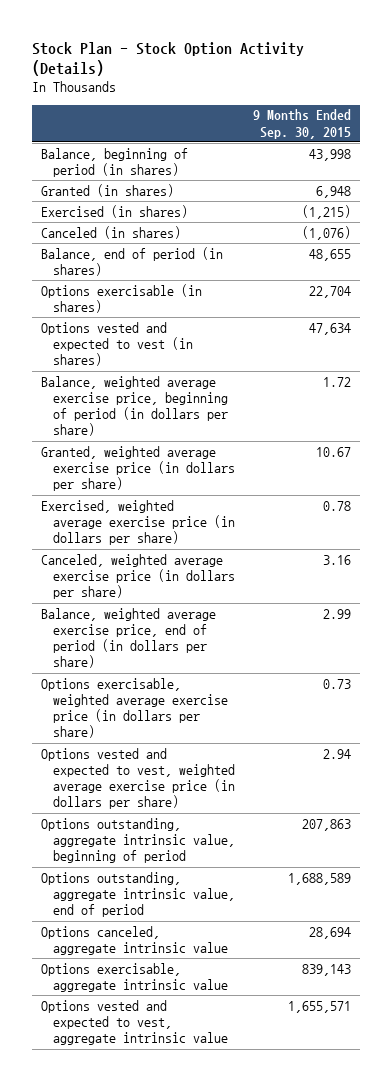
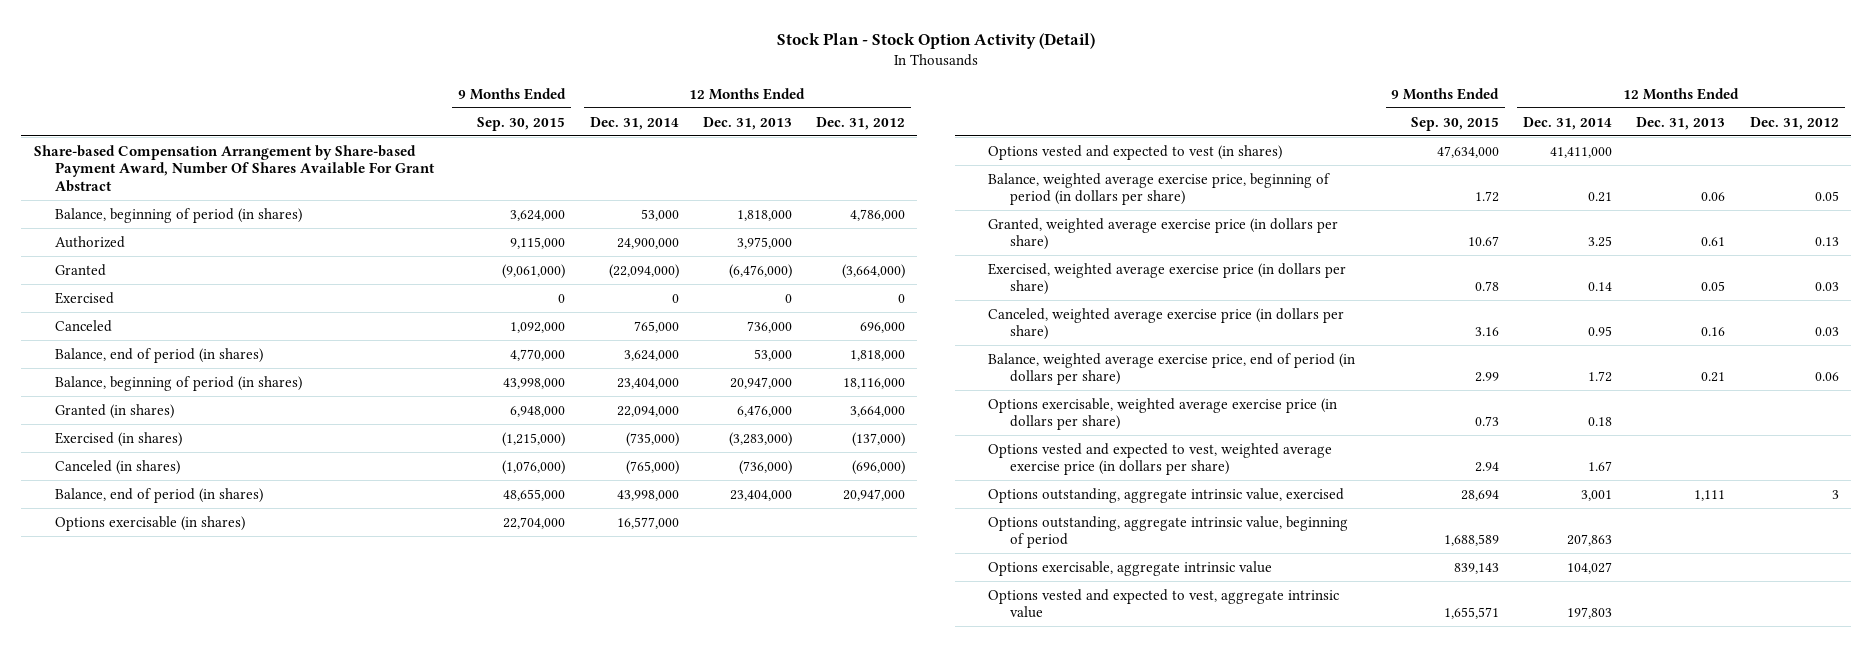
- Stock Plan - Stock Option Activity (Details)
+ Stock Plan - Stock Option Activity (Detail)
- | 9 Months Ended Sep. 30, 2015
+ | 9 Months Ended Sep. 30, 2015 | 12 Months Ended Dec. 31, 2014 | 12 Months Ended Dec. 31, 2013 | 12 Months Ended Dec. 31, 2012
- Balance, beginning of period (in shares) | 43,998
- Granted (in shares) | 6,948
- Exercised (in shares) | (1,215)
- Canceled (in shares) | (1,076)
- Balance, end of period (in shares) | 48,655
- Options exercisable (in shares) | 22,704
- Options vested and expected to vest (in shares) | 47,634
+ Share-based Compensation Arrangement by Share-based Payment Award, Number Of Shares Available For Grant Abstract
+ Balance, beginning of period (in shares) | 3,624,000 | 53,000 | 1,818,000 | 4,786,000
+ Authorized | 9,115,000 | 24,900,000 | 3,975,000 |
+ Granted | (9,061,000) | (22,094,000) | (6,476,000) | (3,664,000)
+ Exercised | 0 | 0 | 0 | 0
+ Canceled | 1,092,000 | 765,000 | 736,000 | 696,000
+ Balance, end of period (in shares) | 4,770,000 | 3,624,000 | 53,000 | 1,818,000
+ Balance, beginning of period (in shares) | 43,998,000 | 23,404,000 | 20,947,000 | 18,116,000
+ Granted (in shares) | 6,948,000 | 22,094,000 | 6,476,000 | 3,664,000
+ Exercised (in shares) | (1,215,000) | (735,000) | (3,283,000) | (137,000)
+ Canceled (in shares) | (1,076,000) | (765,000) | (736,000) | (696,000)
+ Balance, end of period (in shares) | 48,655,000 | 43,998,000 | 23,404,000 | 20,947,000
+ Options exercisable (in shares) | 22,704,000 | 16,577,000 | |
+ Options vested and expected to vest (in shares) | 47,634,000 | 41,411,000 | |
- Options outstanding, aggregate intrinsic value, beginning of period | 207,863
- Options outstanding, aggregate intrinsic value, end of period | 1,688,589
- Options canceled, aggregate intrinsic value | 28,694
+ Options outstanding, aggregate intrinsic value, exercised | 28,694 | 3,001 | 1,111 | 3
+ Options outstanding, aggregate intrinsic value, beginning of period | 1,688,589 | 207,863 | |

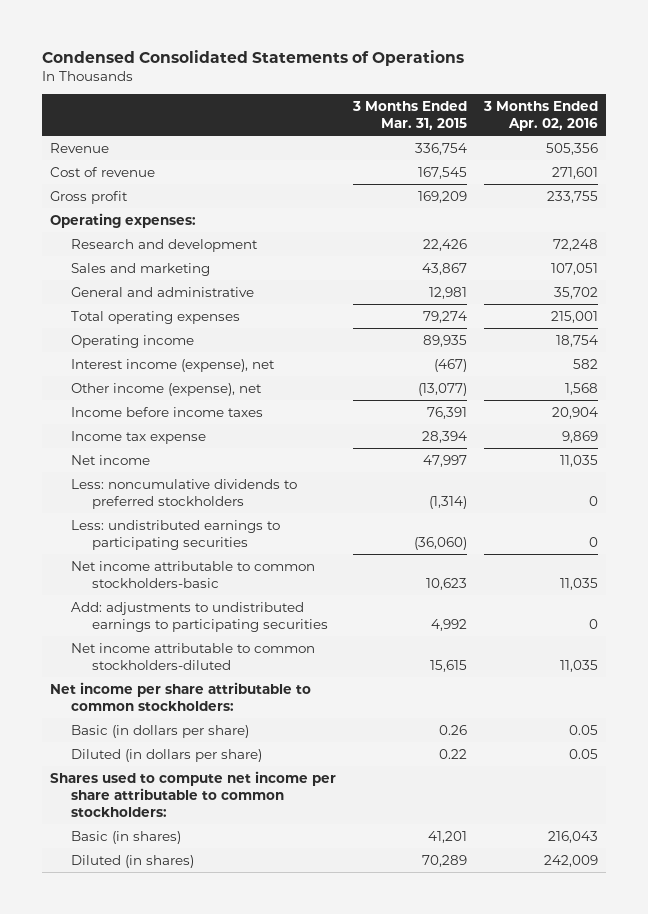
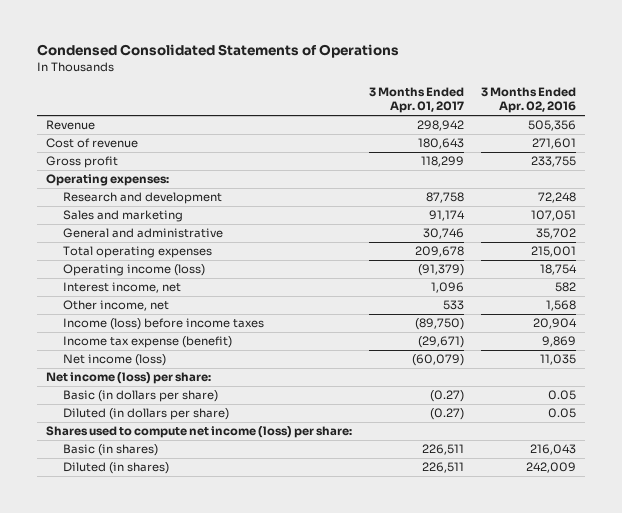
- | 3 Months Ended Mar. 31, 2015 | 3 Months Ended Apr. 02, 2016
+ | 3 Months Ended Apr. 01, 2017 | 3 Months Ended Apr. 02, 2016
- Operating income | 89,935 | 18,754
- Interest income (expense), net | (467) | 582
- Other income (expense), net | (13,077) | 1,568
- Income before income taxes | 76,391 | 20,904
- Income tax expense | 28,394 | 9,869
- Net income | 47,997 | 11,035
- Less: noncumulative dividends to preferred stockholders | (1,314) | 0
- Less: undistributed earnings to participating securities | (36,060) | 0
- Net income attributable to common stockholders-basic | 10,623 | 11,035
- Add: adjustments to undistributed earnings to participating securities | 4,992 | 0
- Net income attributable to common stockholders-diluted | 15,615 | 11,035
- Net income per share attributable to common stockholders:
+ Operating income (loss) | (91,379) | 18,754
+ Interest income, net | 1,096 | 582
+ Other income, net | 533 | 1,568
+ Income (loss) before income taxes | (89,750) | 20,904
+ Income tax expense (benefit) | (29,671) | 9,869
+ Net income (loss) | (60,079) | 11,035
+ Net income (loss) per share:
- Shares used to compute net income per share attributable to common stockholders:
+ Shares used to compute net income (loss) per share:

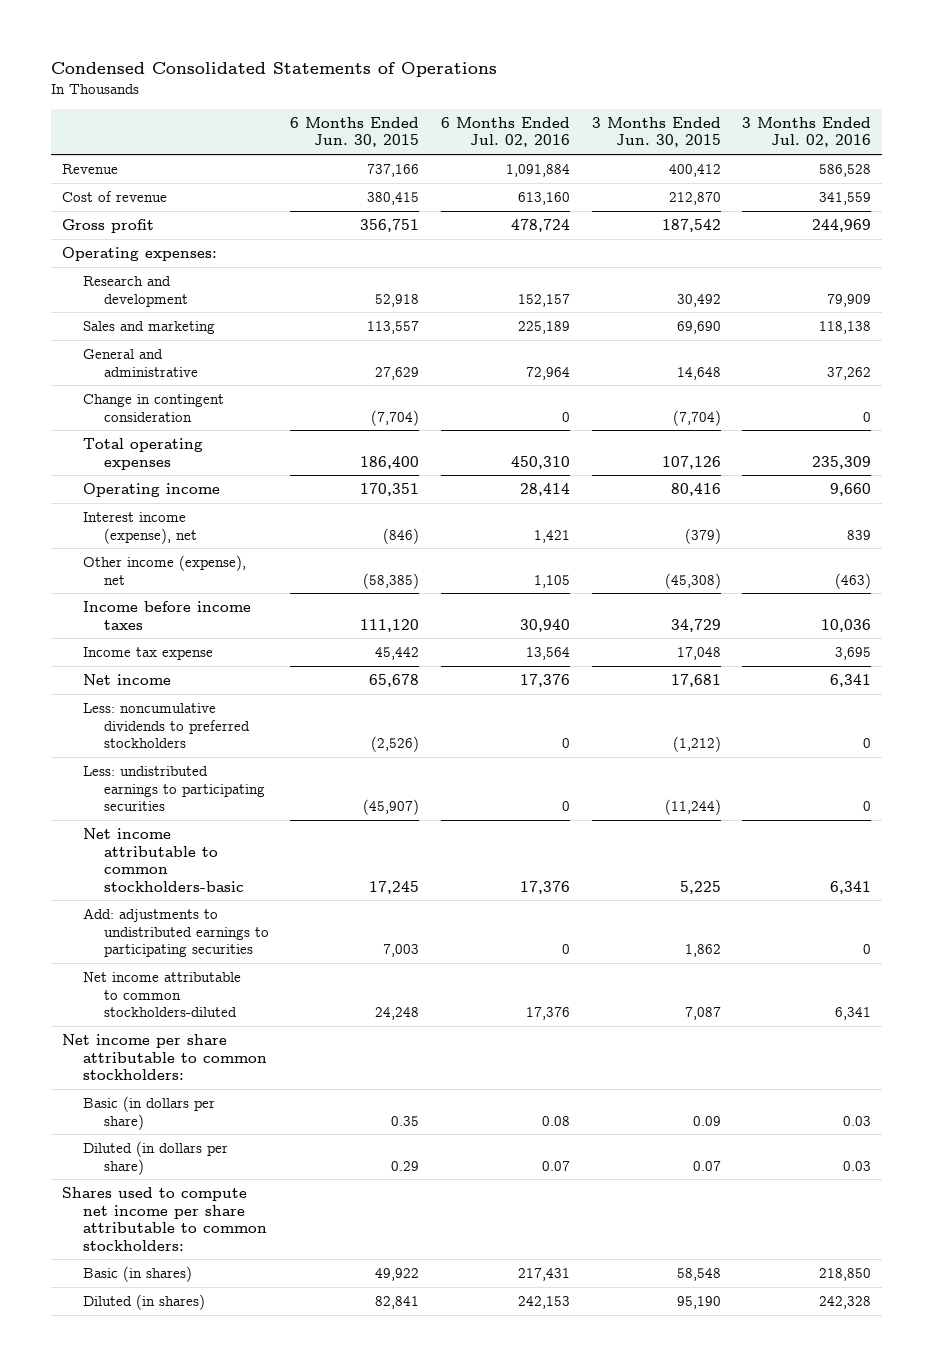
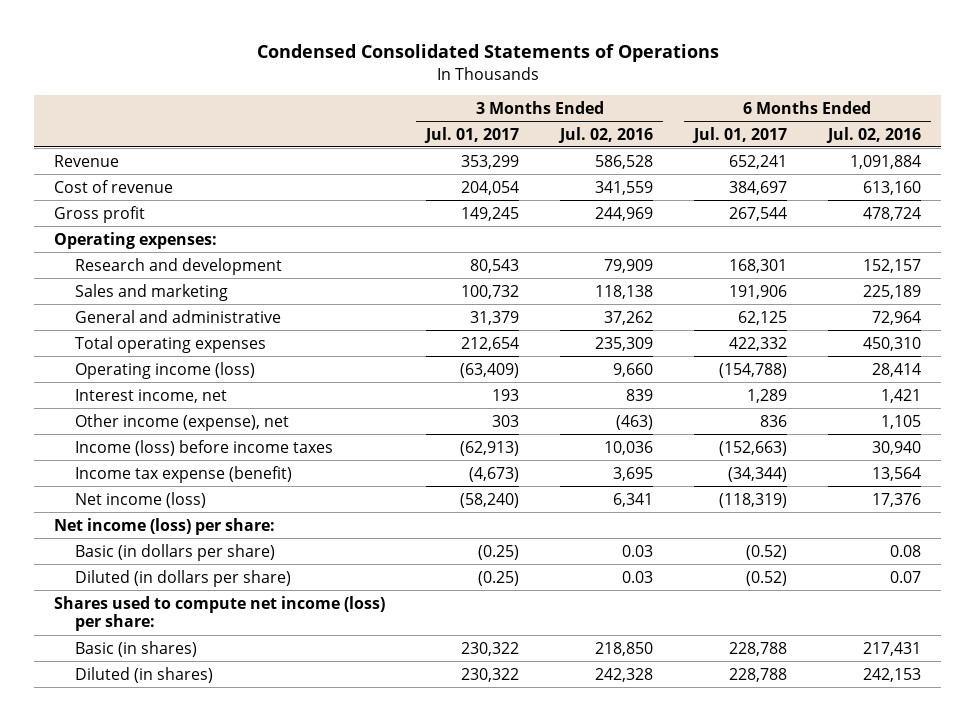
- | 6 Months Ended Jun. 30, 2015 | 6 Months Ended Jul. 02, 2016 | 3 Months Ended Jun. 30, 2015 | 3 Months Ended Jul. 02, 2016
+ | 3 Months Ended Jul. 01, 2017 | 3 Months Ended Jul. 02, 2016 | 6 Months Ended Jul. 01, 2017 | 6 Months Ended Jul. 02, 2016
- Change in contingent consideration | (7,704) | 0 | (7,704) | 0
- Operating income | 170,351 | 28,414 | 80,416 | 9,660
- Interest income (expense), net | (846) | 1,421 | (379) | 839
+ Operating income (loss) | (63,409) | 9,660 | (154,788) | 28,414
+ Interest income, net | 193 | 839 | 1,289 | 1,421
- Income before income taxes | 111,120 | 30,940 | 34,729 | 10,036
- Income tax expense | 45,442 | 13,564 | 17,048 | 3,695
- Net income | 65,678 | 17,376 | 17,681 | 6,341
- Less: noncumulative dividends to preferred stockholders | (2,526) | 0 | (1,212) | 0
- Less: undistributed earnings to participating securities | (45,907) | 0 | (11,244) | 0
- Net income attributable to common stockholders-basic | 17,245 | 17,376 | 5,225 | 6,341
- Add: adjustments to undistributed earnings to participating securities | 7,003 | 0 | 1,862 | 0
- Net income attributable to common stockholders-diluted | 24,248 | 17,376 | 7,087 | 6,341
- Net income per share attributable to common stockholders:
+ Income (loss) before income taxes | (62,913) | 10,036 | (152,663) | 30,940
+ Income tax expense (benefit) | (4,673) | 3,695 | (34,344) | 13,564
+ Net income (loss) | (58,240) | 6,341 | (118,319) | 17,376
+ Net income (loss) per share:
- Shares used to compute net income per share attributable to common stockholders:
+ Shares used to compute net income (loss) per share:

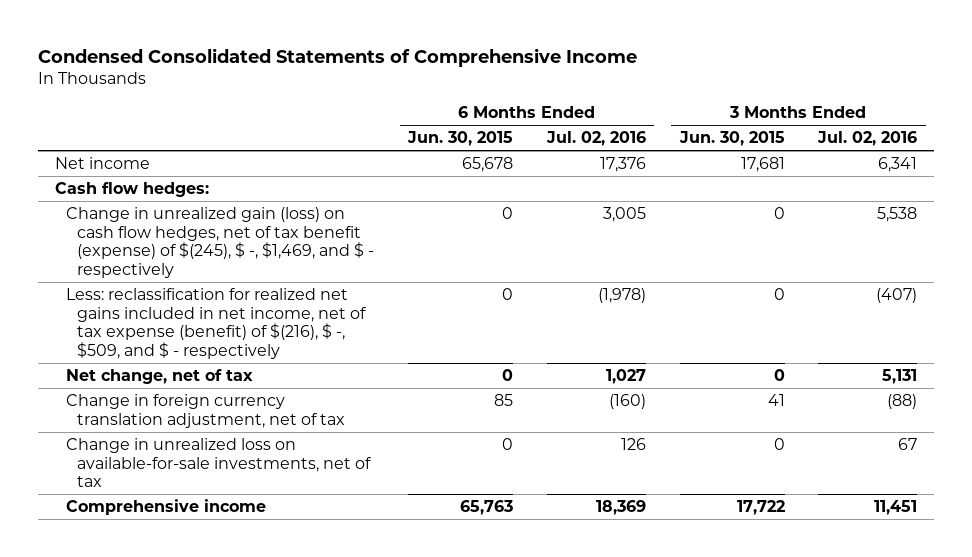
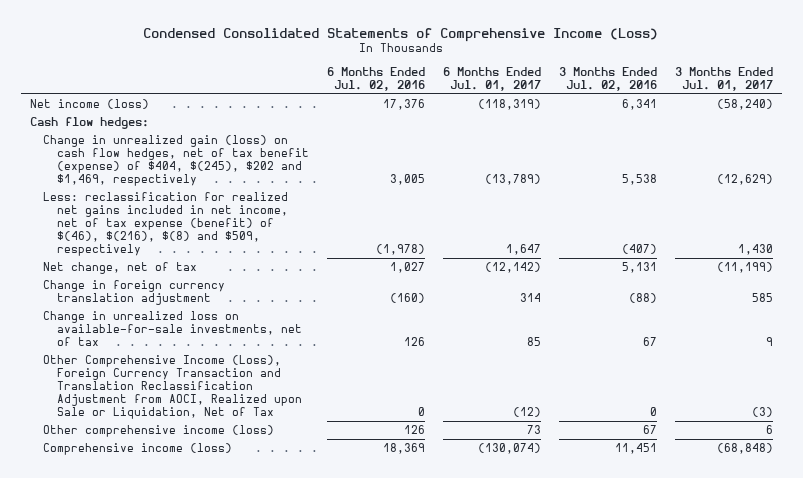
- Condensed Consolidated Statements of Comprehensive Income
+ Condensed Consolidated Statements of Comprehensive Income (Loss)
- | 6 Months Ended Jun. 30, 2015 | 6 Months Ended Jul. 02, 2016 | 3 Months Ended Jun. 30, 2015 | 3 Months Ended Jul. 02, 2016
+ | 6 Months Ended Jul. 02, 2016 | 6 Months Ended Jul. 01, 2017 | 3 Months Ended Jul. 02, 2016 | 3 Months Ended Jul. 01, 2017
- Net income | 65,678 | 17,376 | 17,681 | 6,341
+ Net income (loss) | 17,376 | (118,319) | 6,341 | (58,240)
- Change in unrealized gain (loss) on cash flow hedges, net of tax benefit (expense) of $(245), $ -, $1,469, and $ - respectively | 0 | 3,005 | 0 | 5,538
- Less: reclassification for realized net gains included in net income, net of tax expense (benefit) of $(216), $ -, $509, and $ - respectively | 0 | (1,978) | 0 | (407)
+ Change in unrealized gain (loss) on cash flow hedges, net of tax benefit (expense) of $404, $(245), $202 and $1,469, respectively | 3,005 | (13,789) | 5,538 | (12,629)
+ Less: reclassification for realized net gains included in net income, net of tax expense (benefit) of $(46), $(216), $(8) and $509, respectively | (1,978) | 1,647 | (407) | 1,430
- Change in foreign currency translation adjustment, net of tax | 85 | (160) | 41 | (88)
+ Change in foreign currency translation adjustment | (160) | 314 | (88) | 585
- Comprehensive income | 65,763 | 18,369 | 17,722 | 11,451
+ Other Comprehensive Income (Loss), Foreign Currency Transaction and Translation Reclassification Adjustment from AOCI, Realized upon Sale or Liquidation, Net of Tax | 0 | (12) | 0 | (3)
+ Other comprehensive income (loss) | 126 | 73 | 67 | 6
+ Comprehensive income (loss) | 18,369 | (130,074) | 11,451 | (68,848)

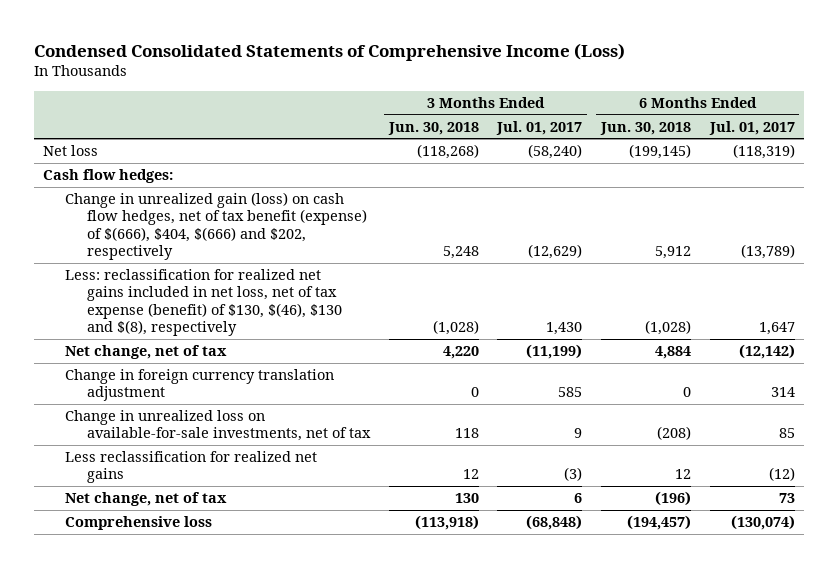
- | 6 Months Ended Jul. 02, 2016 | 6 Months Ended Jul. 01, 2017 | 3 Months Ended Jul. 02, 2016 | 3 Months Ended Jul. 01, 2017
+ | 3 Months Ended Jun. 30, 2018 | 3 Months Ended Jul. 01, 2017 | 6 Months Ended Jun. 30, 2018 | 6 Months Ended Jul. 01, 2017
- Net income (loss) | 17,376 | (118,319) | 6,341 | (58,240)
+ Net loss | (118,268) | (58,240) | (199,145) | (118,319)
- Change in unrealized gain (loss) on cash flow hedges, net of tax benefit (expense) of $404, $(245), $202 and $1,469, respectively | 3,005 | (13,789) | 5,538 | (12,629)
- Less: reclassification for realized net gains included in net income, net of tax expense (benefit) of $(46), $(216), $(8) and $509, respectively | (1,978) | 1,647 | (407) | 1,430
+ Change in unrealized gain (loss) on cash flow hedges, net of tax benefit (expense) of $(666), $404, $(666) and $202, respectively | 5,248 | (12,629) | 5,912 | (13,789)
+ Less: reclassification for realized net gains included in net loss, net of tax expense (benefit) of $130, $(46), $130 and $(8), respectively | (1,028) | 1,430 | (1,028) | 1,647
- Other Comprehensive Income (Loss), Foreign Currency Transaction and Translation Reclassification Adjustment from AOCI, Realized upon Sale or Liquidation, Net of Tax | 0 | (12) | 0 | (3)
- Other comprehensive income (loss) | 126 | 73 | 67 | 6
- Comprehensive income (loss) | 18,369 | (130,074) | 11,451 | (68,848)
+ Less reclassification for realized net gains | 12 | (3) | 12 | (12)
+ Net change, net of tax | 130 | 6 | (196) | 73
+ Comprehensive loss | (113,918) | (68,848) | (194,457) | (130,074)

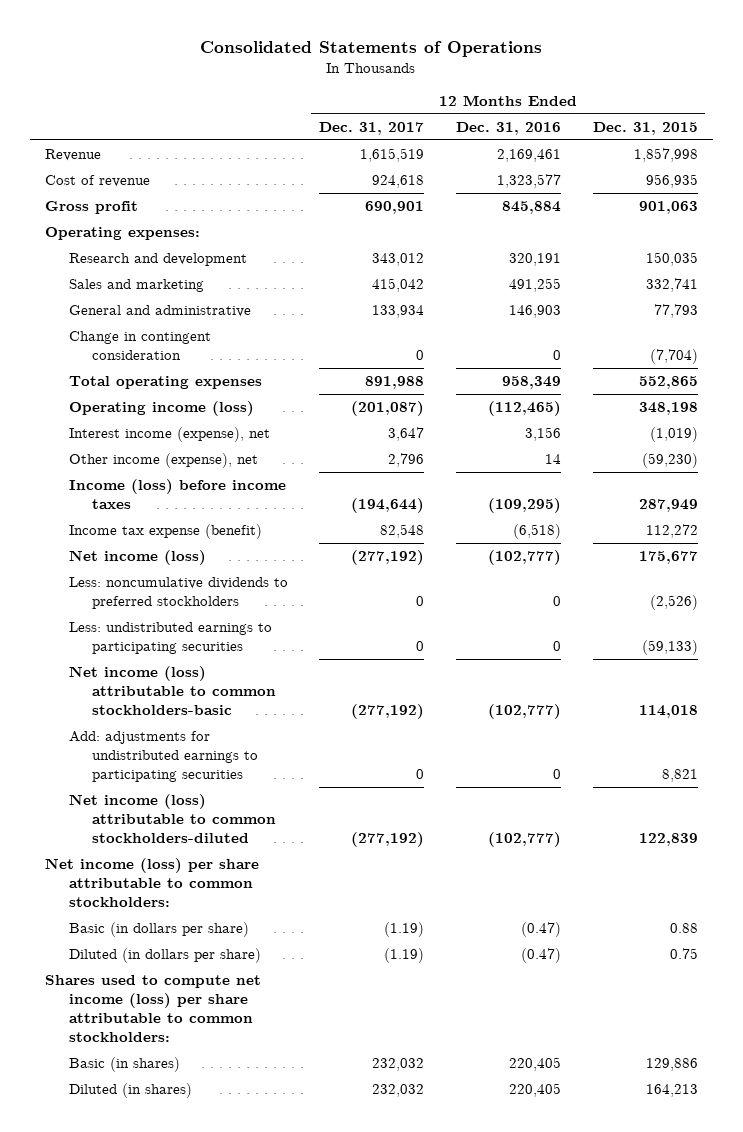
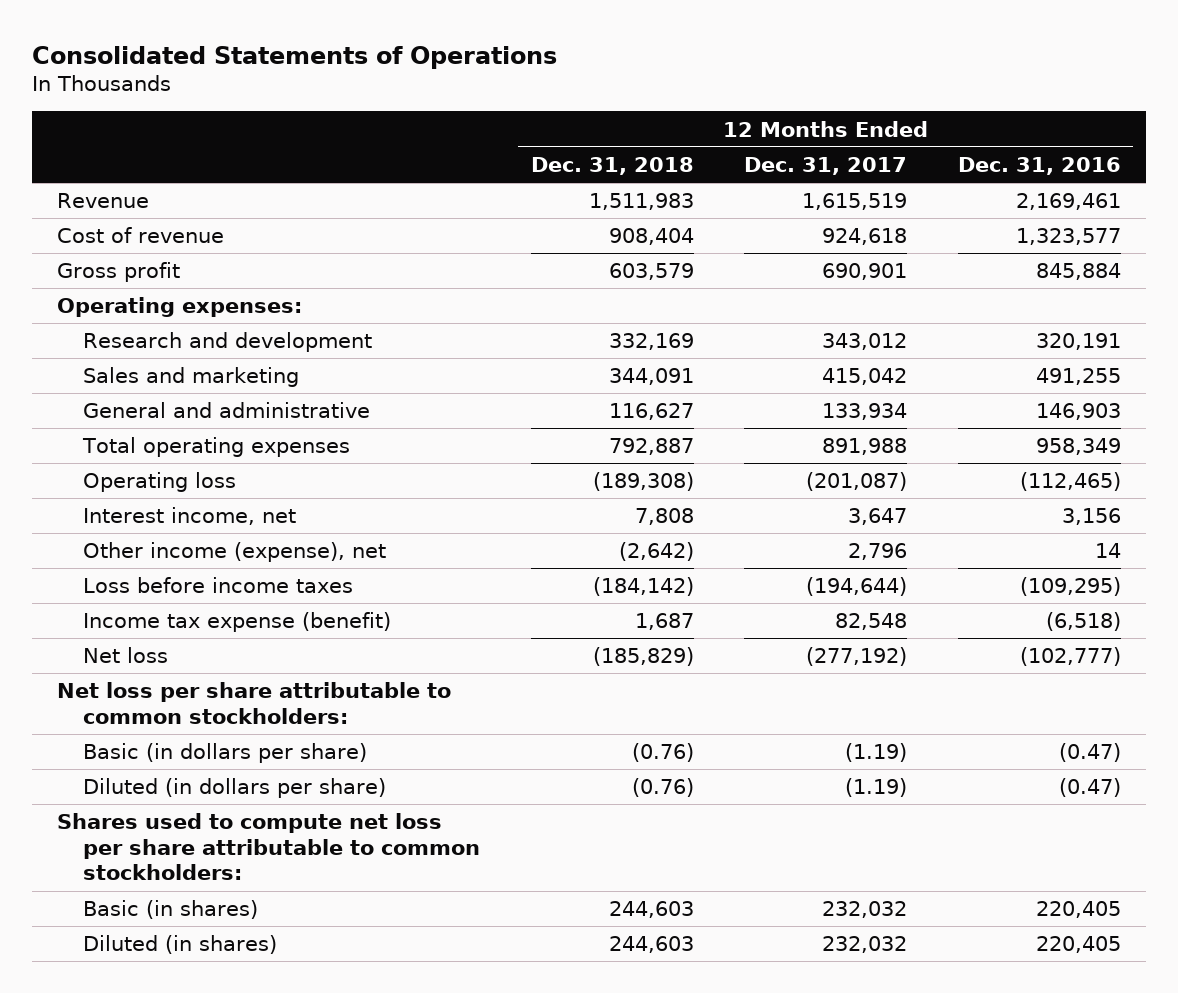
- | 12 Months Ended Dec. 31, 2017 | 12 Months Ended Dec. 31, 2016 | 12 Months Ended Dec. 31, 2015
+ | 12 Months Ended Dec. 31, 2018 | 12 Months Ended Dec. 31, 2017 | 12 Months Ended Dec. 31, 2016
- Change in contingent consideration | 0 | 0 | (7,704)
- Operating income (loss) | (201,087) | (112,465) | 348,198
- Interest income (expense), net | 3,647 | 3,156 | (1,019)
+ Operating loss | (189,308) | (201,087) | (112,465)
+ Interest income, net | 7,808 | 3,647 | 3,156
- Income (loss) before income taxes | (194,644) | (109,295) | 287,949
+ Loss before income taxes | (184,142) | (194,644) | (109,295)
- Net income (loss) | (277,192) | (102,777) | 175,677
- Less: noncumulative dividends to preferred stockholders | 0 | 0 | (2,526)
- Less: undistributed earnings to participating securities | 0 | 0 | (59,133)
- Net income (loss) attributable to common stockholders-basic | (277,192) | (102,777) | 114,018
- Add: adjustments for undistributed earnings to participating securities | 0 | 0 | 8,821
- Net income (loss) attributable to common stockholders-diluted | (277,192) | (102,777) | 122,839
- Net income (loss) per share attributable to common stockholders:
+ Net loss | (185,829) | (277,192) | (102,777)
+ Net loss per share attributable to common stockholders:
- Shares used to compute net income (loss) per share attributable to common stockholders:
+ Shares used to compute net loss per share attributable to common stockholders:

